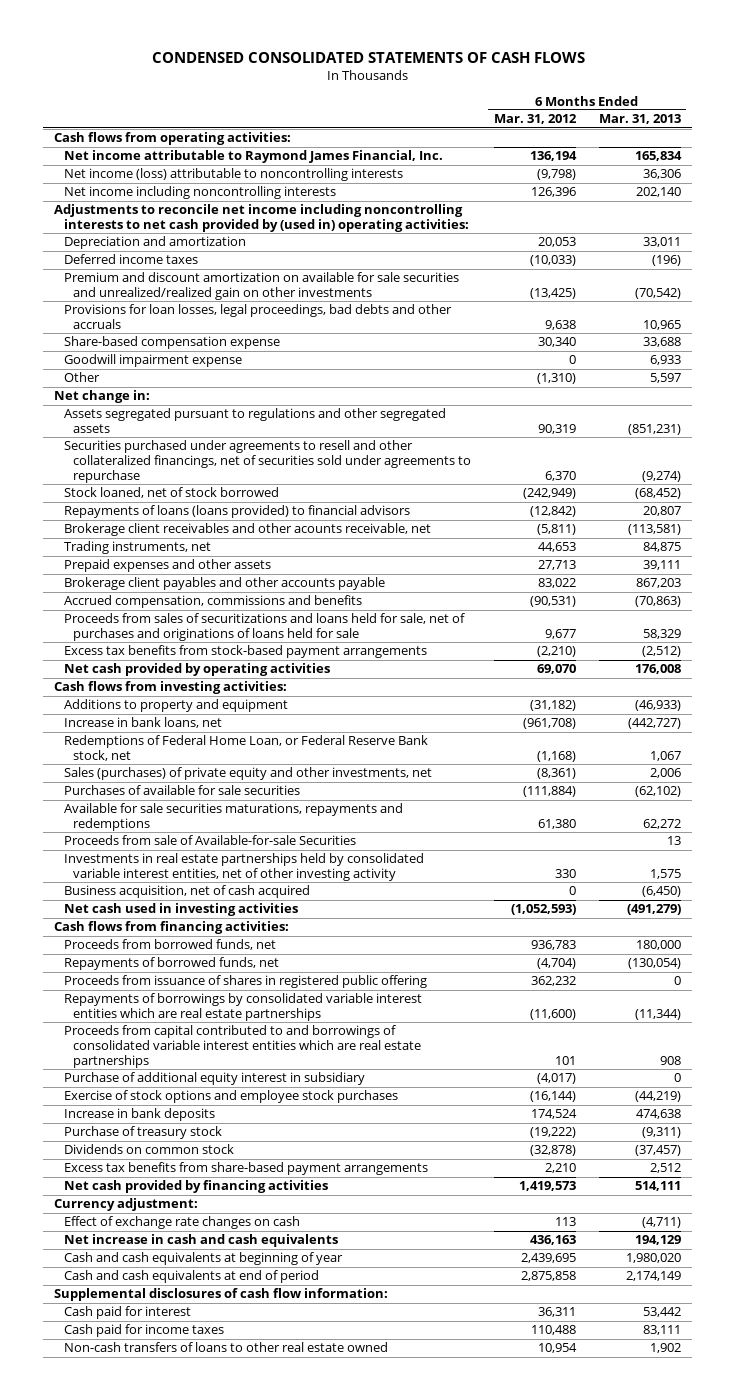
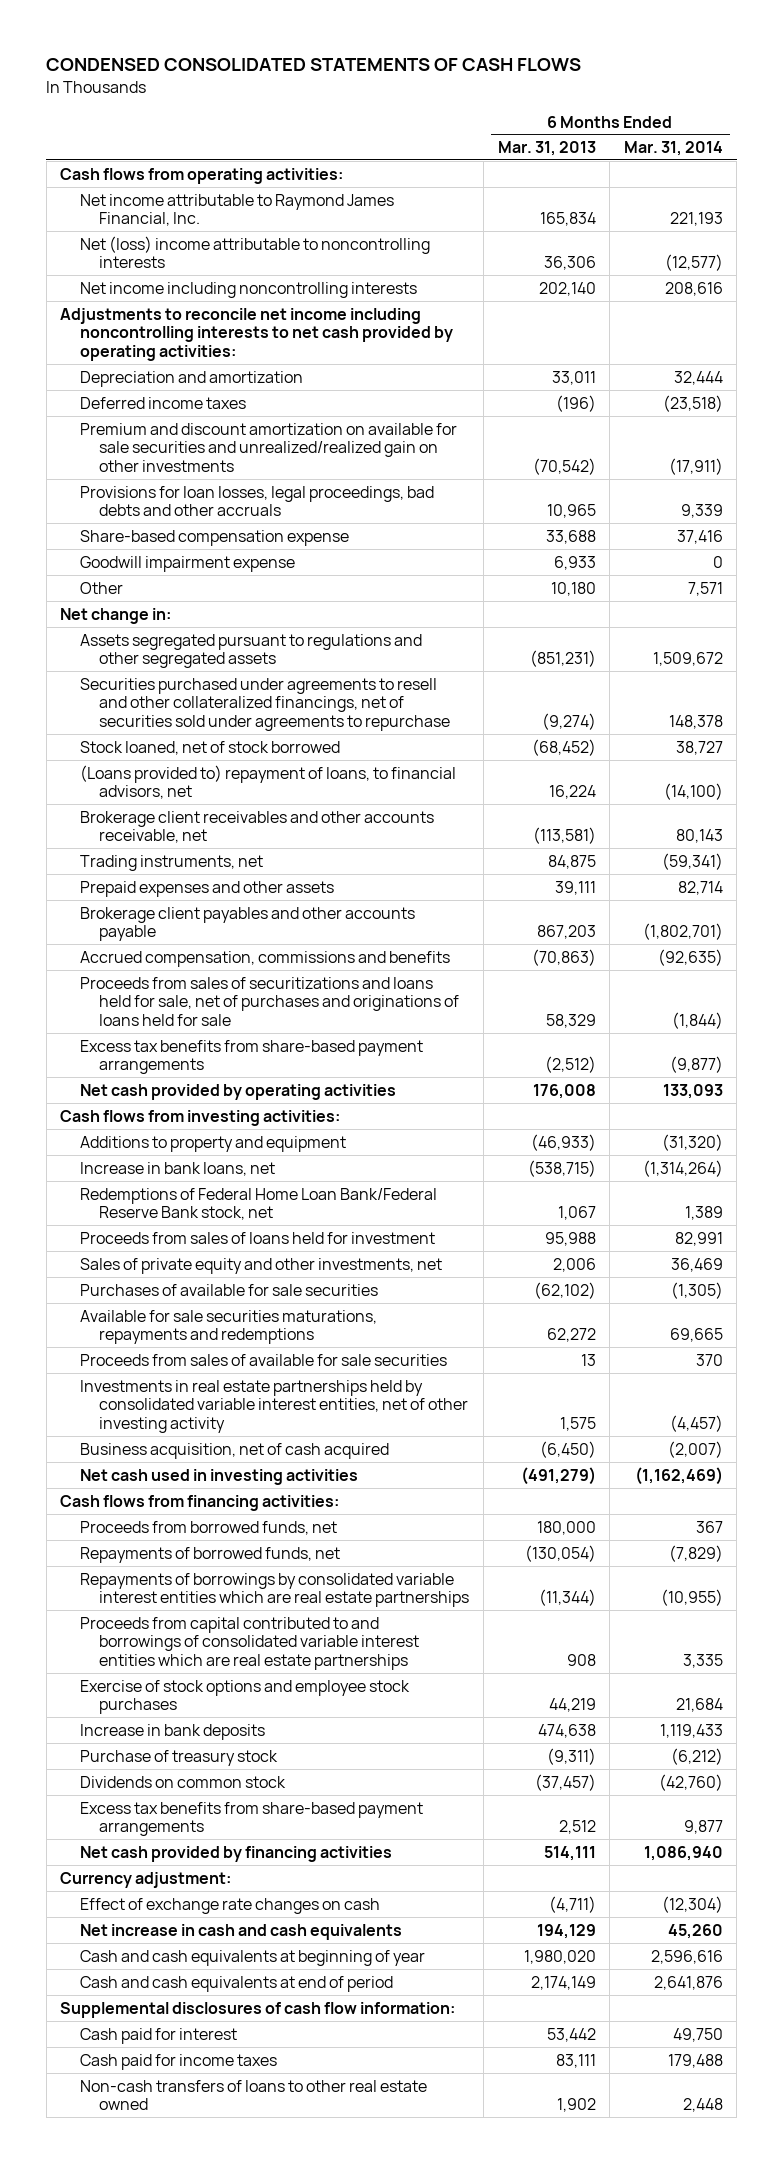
- | 6 Months Ended Mar. 31, 2012 | 6 Months Ended Mar. 31, 2013
+ | 6 Months Ended Mar. 31, 2013 | 6 Months Ended Mar. 31, 2014
- Net income (loss) attributable to noncontrolling interests | (9,798) | 36,306
+ Net (loss) income attributable to noncontrolling interests | 36,306 | (12,577)
- Adjustments to reconcile net income including noncontrolling interests to net cash provided by (used in) operating activities:
+ Adjustments to reconcile net income including noncontrolling interests to net cash provided by operating activities:
- Other | (1,310) | 5,597
+ Other | 10,180 | 7,571
- Repayments of loans (loans provided) to financial advisors | (12,842) | 20,807
- Brokerage client receivables and other acounts receivable, net | (5,811) | (113,581)
+ (Loans provided to) repayment of loans, to financial advisors, net | 16,224 | (14,100)
+ Brokerage client receivables and other accounts receivable, net | (113,581) | 80,143
- Excess tax benefits from stock-based payment arrangements | (2,210) | (2,512)
+ Excess tax benefits from share-based payment arrangements | (2,512) | (9,877)
- Increase in bank loans, net | (961,708) | (442,727)
- Redemptions of Federal Home Loan, or Federal Reserve Bank stock, net | (1,168) | 1,067
- Sales (purchases) of private equity and other investments, net | (8,361) | 2,006
+ Increase in bank loans, net | (538,715) | (1,314,264)
+ Redemptions of Federal Home Loan Bank/Federal Reserve Bank stock, net | 1,067 | 1,389
+ Proceeds from sales of loans held for investment | 95,988 | 82,991
+ Sales of private equity and other investments, net | 2,006 | 36,469
- Proceeds from sale of Available-for-sale Securities | | 13
+ Proceeds from sales of available for sale securities | 13 | 370
- Proceeds from issuance of shares in registered public offering | 362,232 | 0
- Purchase of additional equity interest in subsidiary | (4,017) | 0
- Exercise of stock options and employee stock purchases | (16,144) | (44,219)
+ Exercise of stock options and employee stock purchases | 44,219 | 21,684

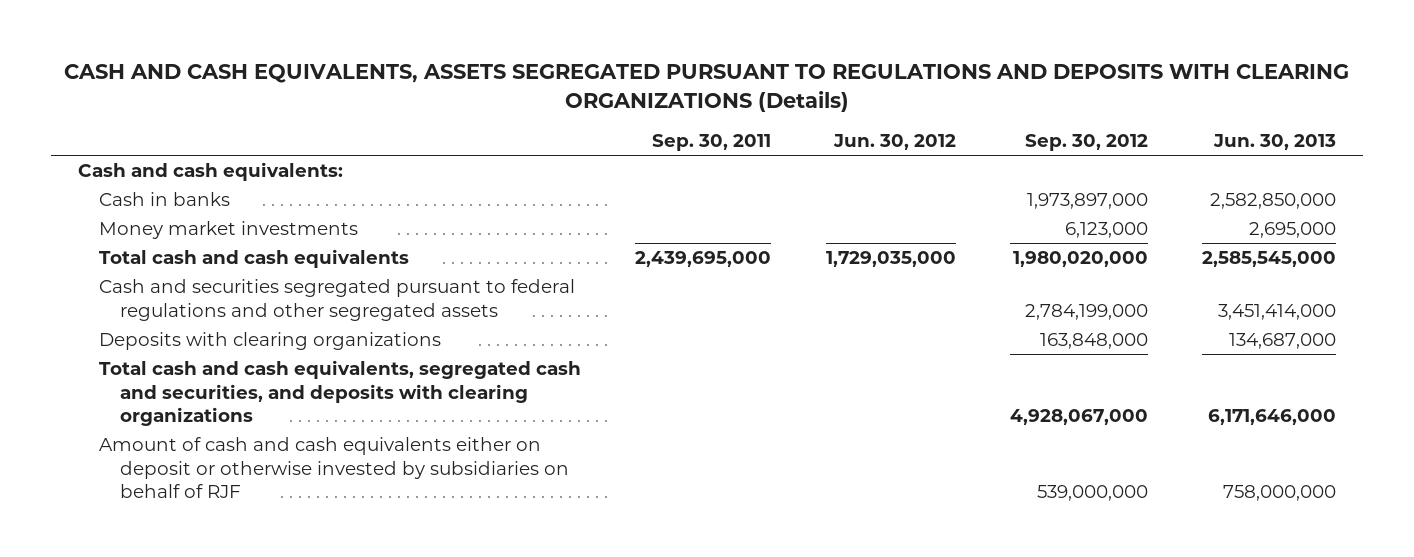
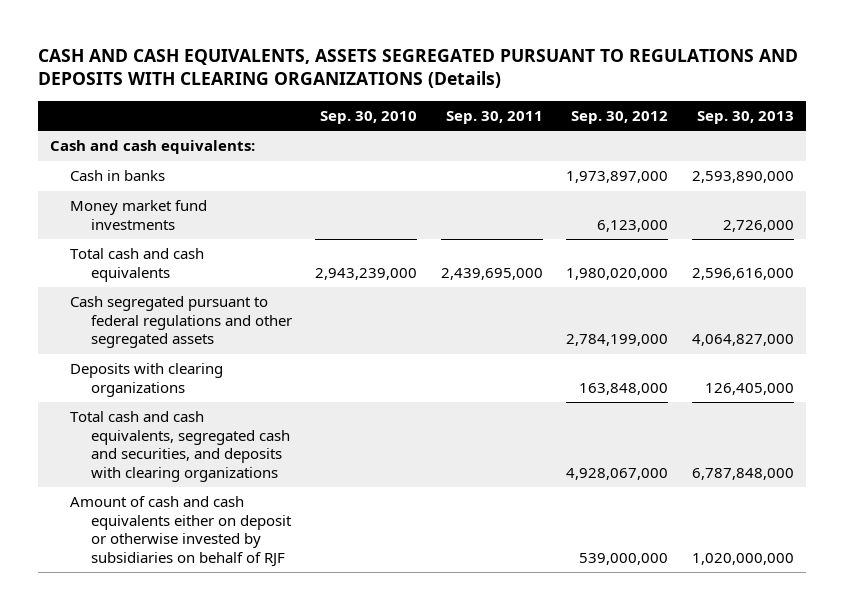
- | Sep. 30, 2011 | Jun. 30, 2012 | Sep. 30, 2012 | Jun. 30, 2013
+ | Sep. 30, 2010 | Sep. 30, 2011 | Sep. 30, 2012 | Sep. 30, 2013
- Money market investments | | | 6,123,000 | 2,695,000
+ Money market fund investments | | | 6,123,000 | 2,726,000
- Cash and securities segregated pursuant to federal regulations and other segregated assets | | | 2,784,199,000 | 3,451,414,000
+ Cash segregated pursuant to federal regulations and other segregated assets | | | 2,784,199,000 | 4,064,827,000

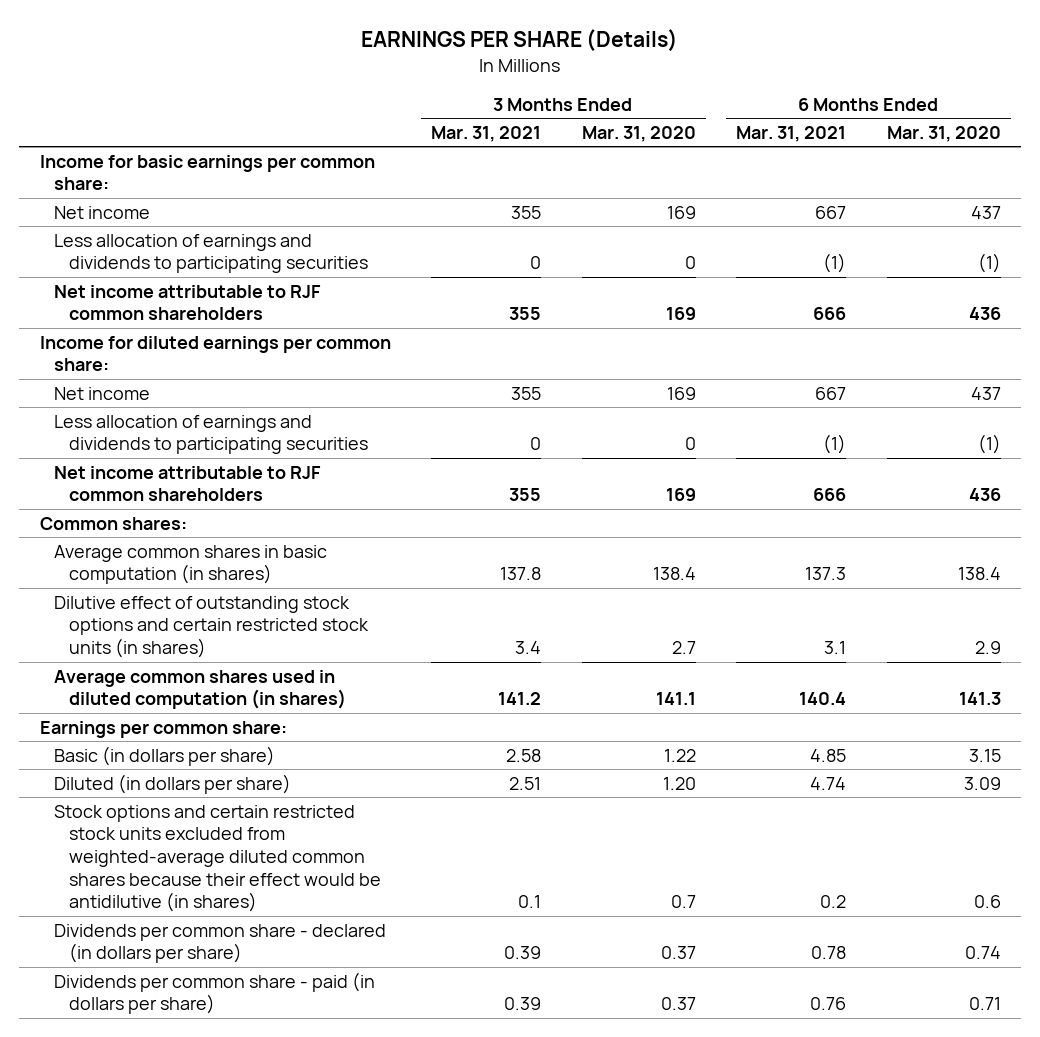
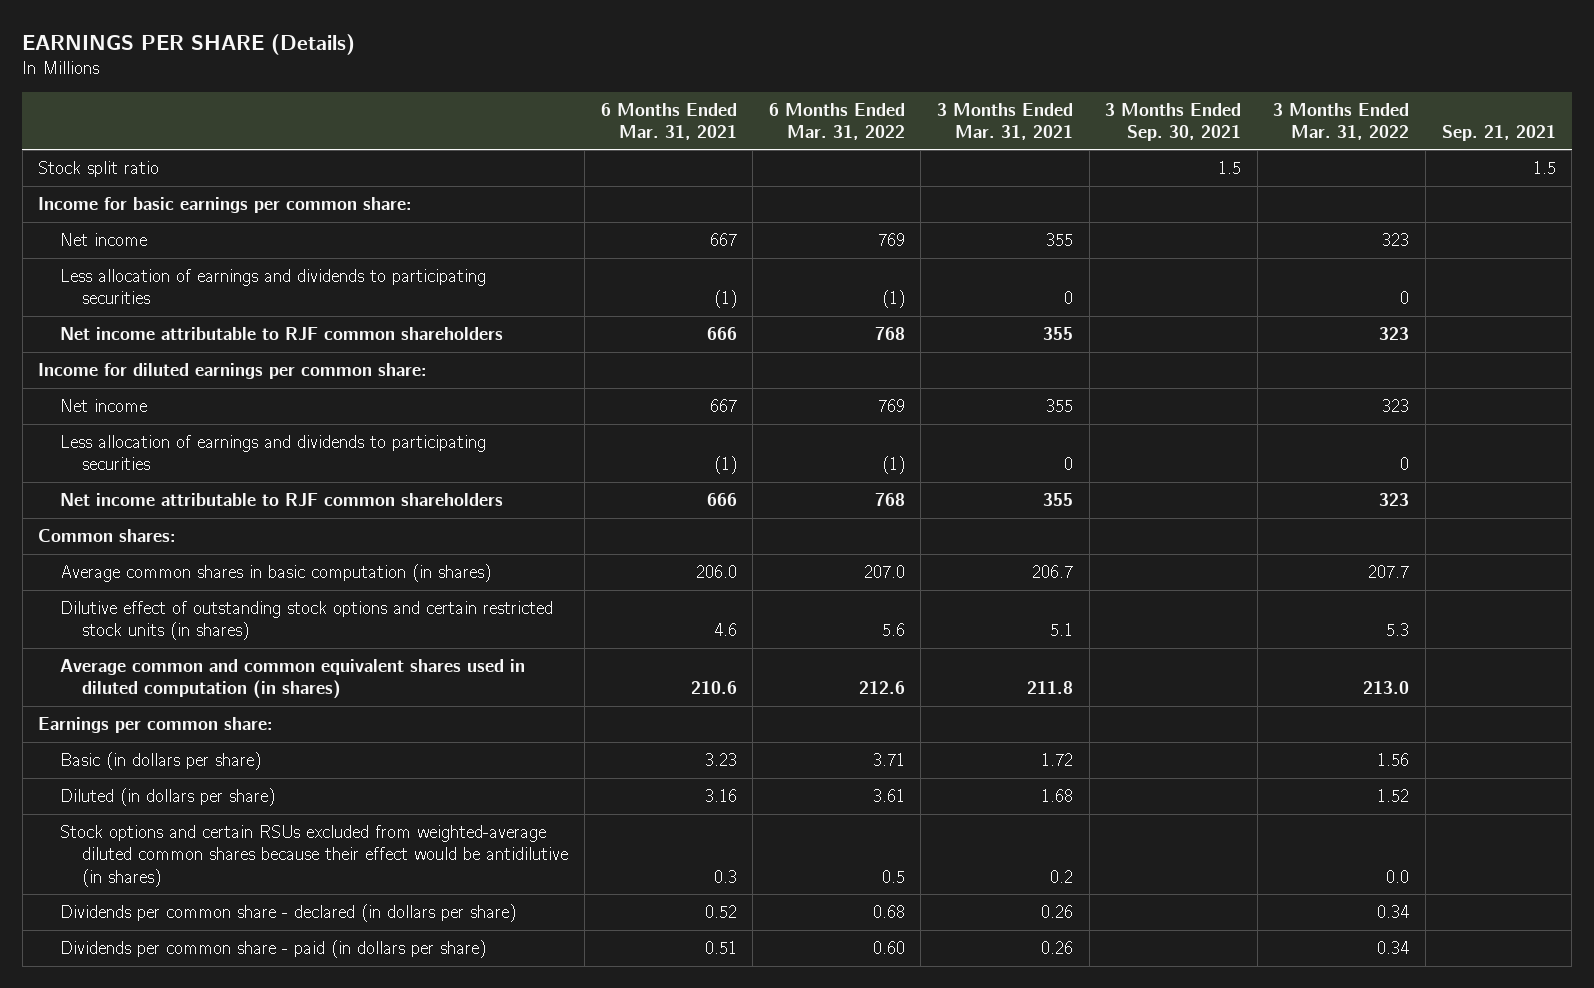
- | 3 Months Ended Mar. 31, 2021 | 3 Months Ended Mar. 31, 2020 | 6 Months Ended Mar. 31, 2021 | 6 Months Ended Mar. 31, 2020
+ | 6 Months Ended Mar. 31, 2021 | 6 Months Ended Mar. 31, 2022 | 3 Months Ended Mar. 31, 2021 | 3 Months Ended Sep. 30, 2021 | 3 Months Ended Mar. 31, 2022 | Sep. 21, 2021
+ Stock split ratio | | | | 1.5 | | 1.5
- Average common shares in basic computation (in shares) | 137.8 | 138.4 | 137.3 | 138.4
- Dilutive effect of outstanding stock options and certain restricted stock units (in shares) | 3.4 | 2.7 | 3.1 | 2.9
- Average common shares used in diluted computation (in shares) | 141.2 | 141.1 | 140.4 | 141.3
+ Average common shares in basic computation (in shares) | 206.0 | 207.0 | 206.7 | | 207.7 |
+ Dilutive effect of outstanding stock options and certain restricted stock units (in shares) | 4.6 | 5.6 | 5.1 | | 5.3 |
+ Average common and common equivalent shares used in diluted computation (in shares) | 210.6 | 212.6 | 211.8 | | 213.0 |
- Basic (in dollars per share) | 2.58 | 1.22 | 4.85 | 3.15
- Diluted (in dollars per share) | 2.51 | 1.20 | 4.74 | 3.09
- Stock options and certain restricted stock units excluded from weighted-average diluted common shares because their effect would be antidilutive (in shares) | 0.1 | 0.7 | 0.2 | 0.6
- Dividends per common share - declared (in dollars per share) | 0.39 | 0.37 | 0.78 | 0.74
- Dividends per common share - paid (in dollars per share) | 0.39 | 0.37 | 0.76 | 0.71
+ Basic (in dollars per share) | 3.23 | 3.71 | 1.72 | | 1.56 |
+ Diluted (in dollars per share) | 3.16 | 3.61 | 1.68 | | 1.52 |
+ Stock options and certain RSUs excluded from weighted-average diluted common shares because their effect would be antidilutive (in shares) | 0.3 | 0.5 | 0.2 | | 0.0 |
+ Dividends per common share - declared (in dollars per share) | 0.52 | 0.68 | 0.26 | | 0.34 |
+ Dividends per common share - paid (in dollars per share) | 0.51 | 0.60 | 0.26 | | 0.34 |

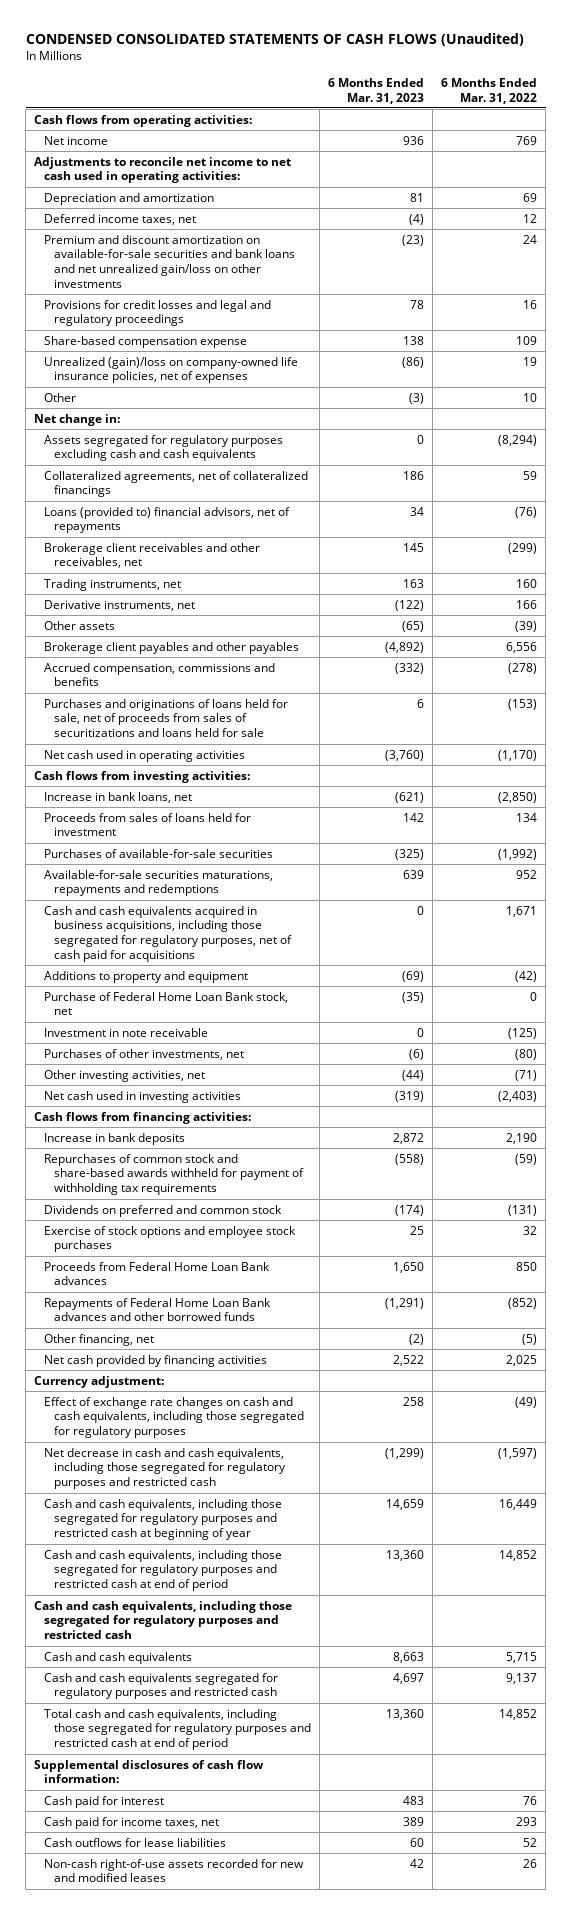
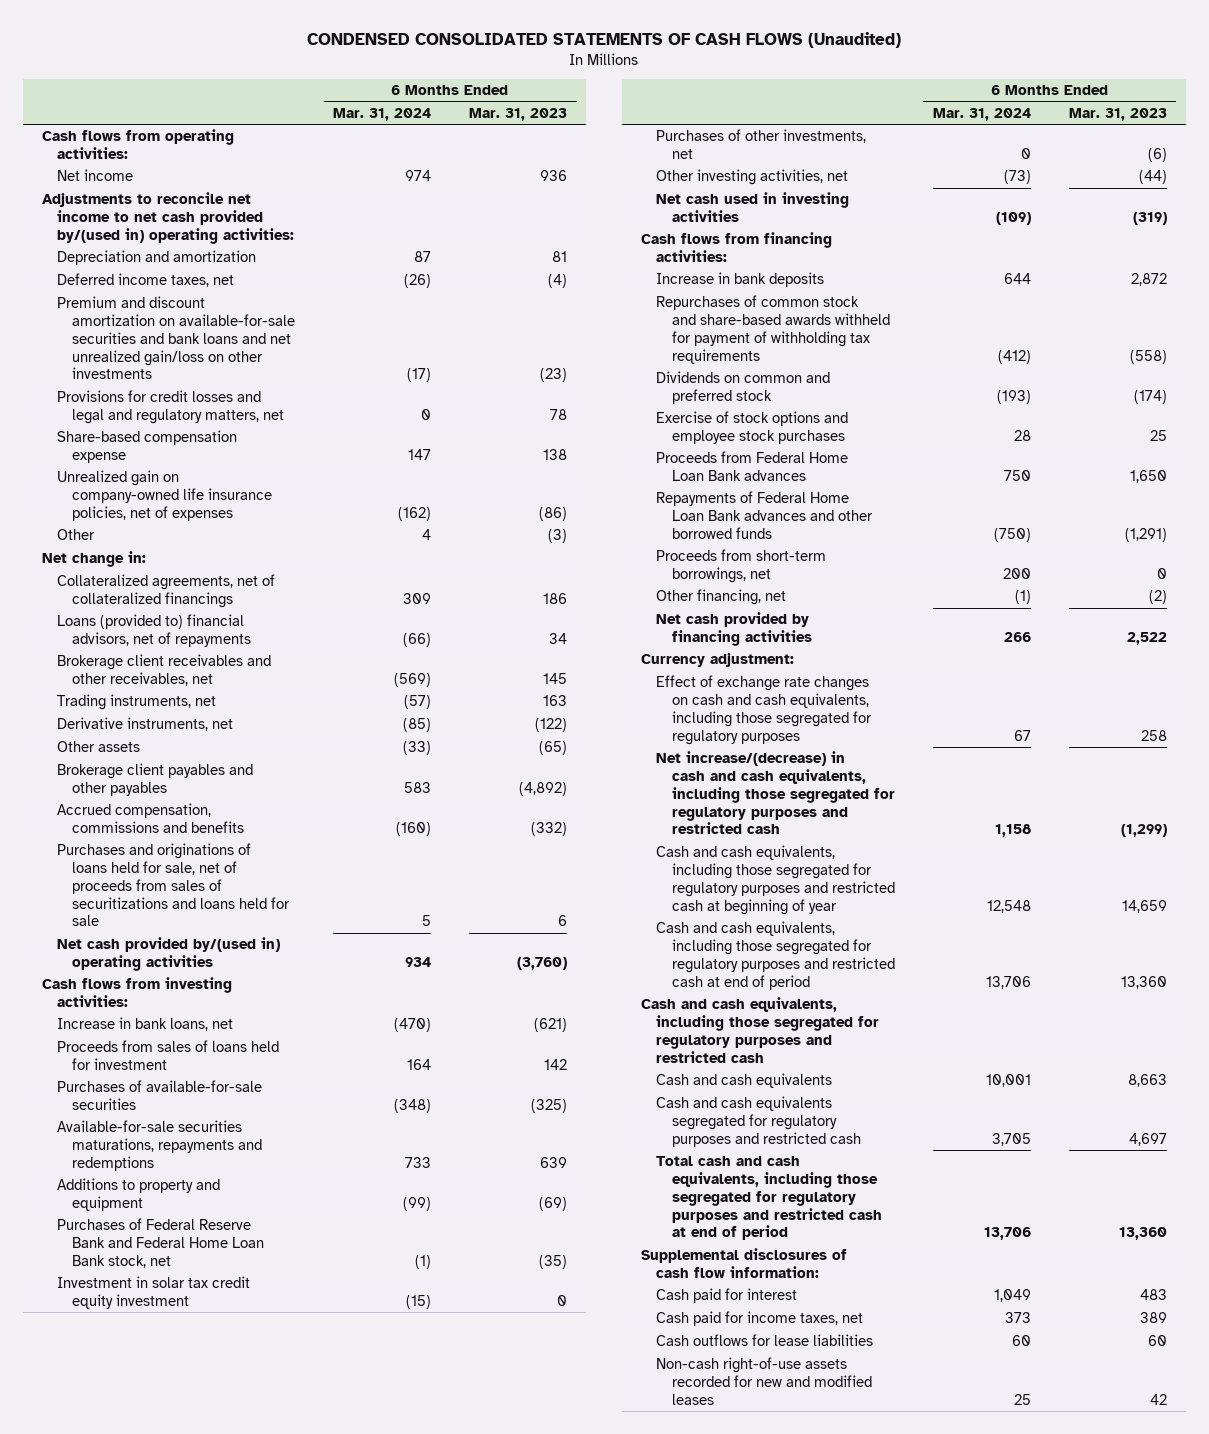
- | 6 Months Ended Mar. 31, 2023 | 6 Months Ended Mar. 31, 2022
+ | 6 Months Ended Mar. 31, 2024 | 6 Months Ended Mar. 31, 2023
- Adjustments to reconcile net income to net cash used in operating activities:
+ Adjustments to reconcile net income to net cash provided by/(used in) operating activities:
- Provisions for credit losses and legal and regulatory proceedings | 78 | 16
+ Provisions for credit losses and legal and regulatory matters, net | 0 | 78
- Unrealized (gain)/loss on company-owned life insurance policies, net of expenses | (86) | 19
+ Unrealized gain on company-owned life insurance policies, net of expenses | (162) | (86)
- Assets segregated for regulatory purposes excluding cash and cash equivalents | 0 | (8,294)
- Net cash used in operating activities | (3,760) | (1,170)
+ Net cash provided by/(used in) operating activities | 934 | (3,760)
- Cash and cash equivalents acquired in business acquisitions, including those segregated for regulatory purposes, net of cash paid for acquisitions | 0 | 1,671
- Purchase of Federal Home Loan Bank stock, net | (35) | 0
- Investment in note receivable | 0 | (125)
+ Purchases of Federal Reserve Bank and Federal Home Loan Bank stock, net | (1) | (35)
+ Investment in solar tax credit equity investment | (15) | 0
- Dividends on preferred and common stock | (174) | (131)
+ Dividends on common and preferred stock | (193) | (174)
+ Proceeds from short-term borrowings, net | 200 | 0
- Net decrease in cash and cash equivalents, including those segregated for regulatory purposes and restricted cash | (1,299) | (1,597)
+ Net increase/(decrease) in cash and cash equivalents, including those segregated for regulatory purposes and restricted cash | 1,158 | (1,299)

